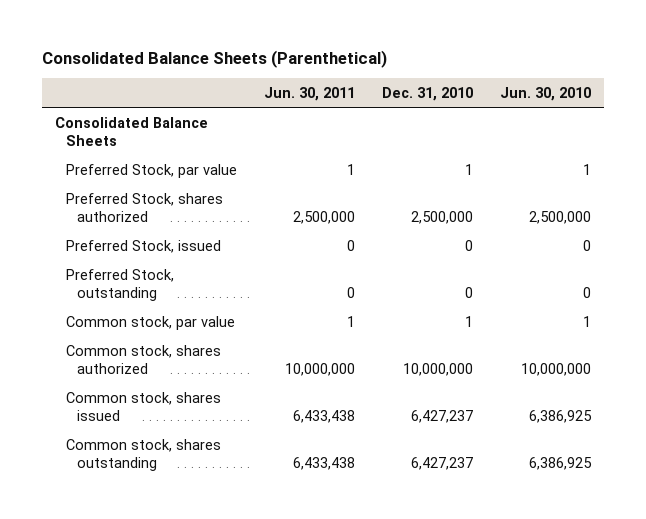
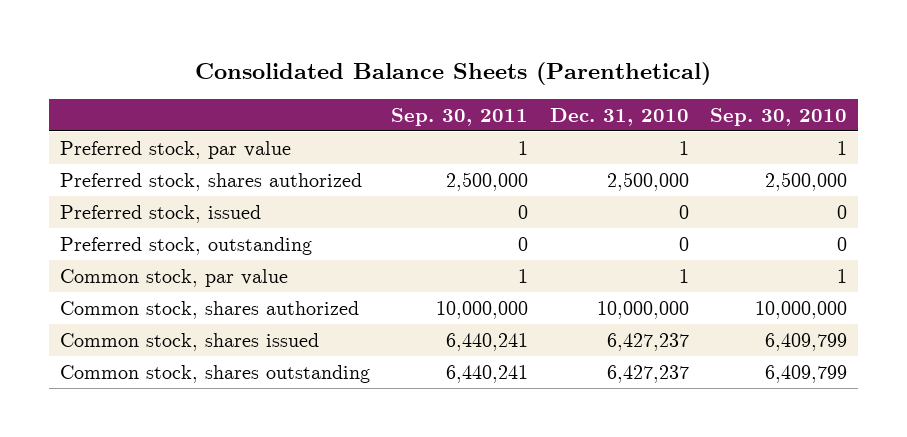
- | Jun. 30, 2011 | Dec. 31, 2010 | Jun. 30, 2010
+ | Sep. 30, 2011 | Dec. 31, 2010 | Sep. 30, 2010
- Consolidated Balance Sheets
- Preferred Stock, par value | 1 | 1 | 1
- Preferred Stock, shares authorized | 2,500,000 | 2,500,000 | 2,500,000
- Preferred Stock, issued | 0 | 0 | 0
- Preferred Stock, outstanding | 0 | 0 | 0
+ Preferred stock, par value | 1 | 1 | 1
+ Preferred stock, shares authorized | 2,500,000 | 2,500,000 | 2,500,000
+ Preferred stock, issued | 0 | 0 | 0
+ Preferred stock, outstanding | 0 | 0 | 0

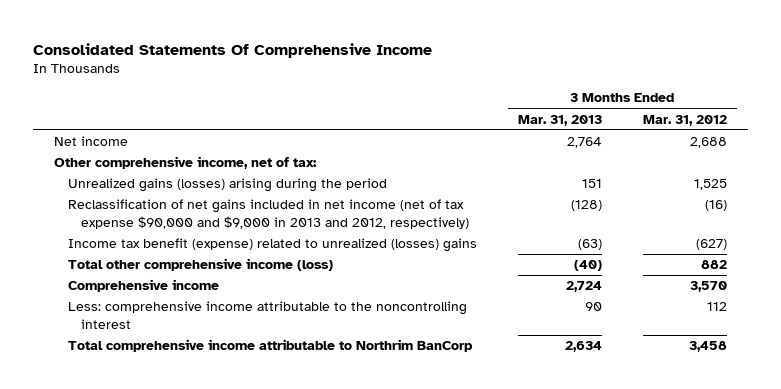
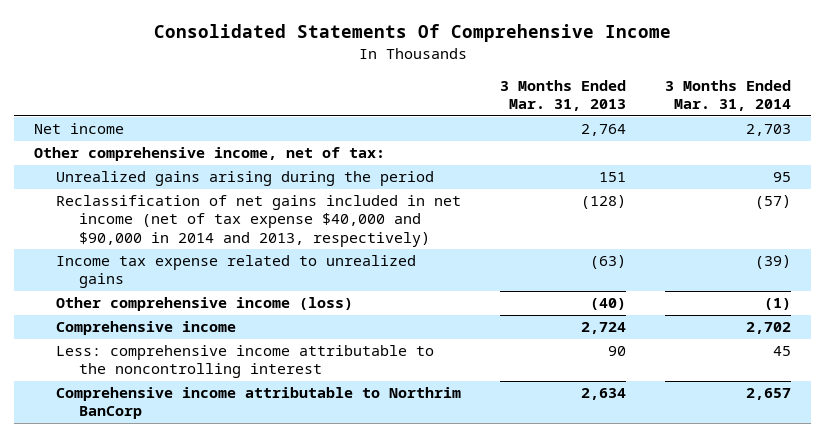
- | 3 Months Ended Mar. 31, 2013 | 3 Months Ended Mar. 31, 2012
+ | 3 Months Ended Mar. 31, 2013 | 3 Months Ended Mar. 31, 2014
- Unrealized gains (losses) arising during the period | 151 | 1,525
- Reclassification of net gains included in net income (net of tax expense $90,000 and $9,000 in 2013 and 2012, respectively) | (128) | (16)
- Income tax benefit (expense) related to unrealized (losses) gains | (63) | (627)
- Total other comprehensive income (loss) | (40) | 882
+ Unrealized gains arising during the period | 151 | 95
+ Reclassification of net gains included in net income (net of tax expense $40,000 and $90,000 in 2014 and 2013, respectively) | (128) | (57)
+ Income tax expense related to unrealized gains | (63) | (39)
+ Other comprehensive income (loss) | (40) | (1)
- Total comprehensive income attributable to Northrim BanCorp | 2,634 | 3,458
+ Comprehensive income attributable to Northrim BanCorp | 2,634 | 2,657

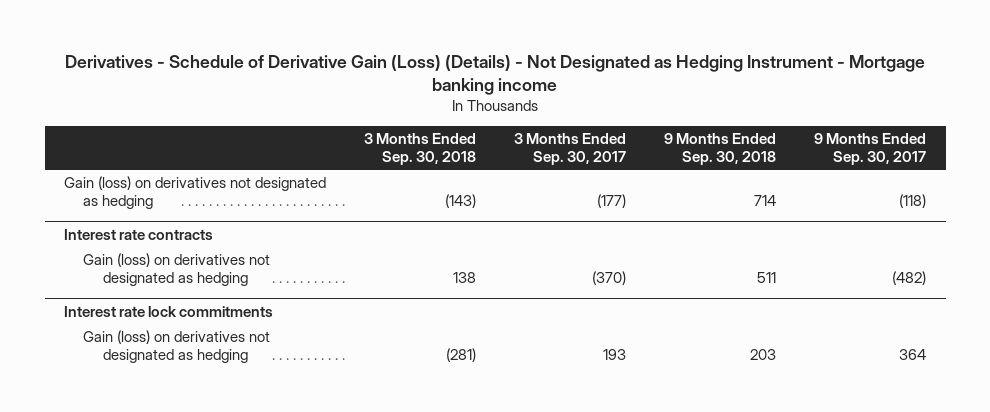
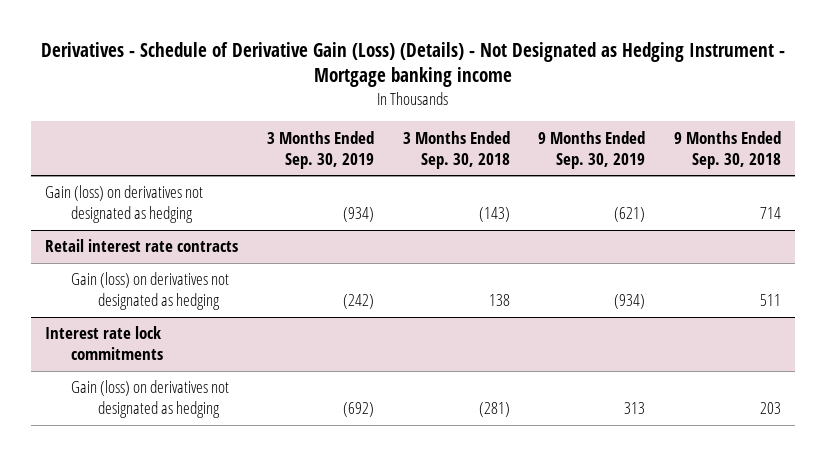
- | 3 Months Ended Sep. 30, 2018 | 3 Months Ended Sep. 30, 2017 | 9 Months Ended Sep. 30, 2018 | 9 Months Ended Sep. 30, 2017
+ | 3 Months Ended Sep. 30, 2019 | 3 Months Ended Sep. 30, 2018 | 9 Months Ended Sep. 30, 2019 | 9 Months Ended Sep. 30, 2018
- Interest rate contracts
+ Retail interest rate contracts

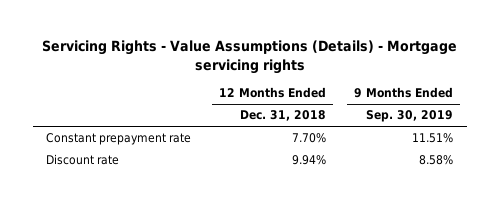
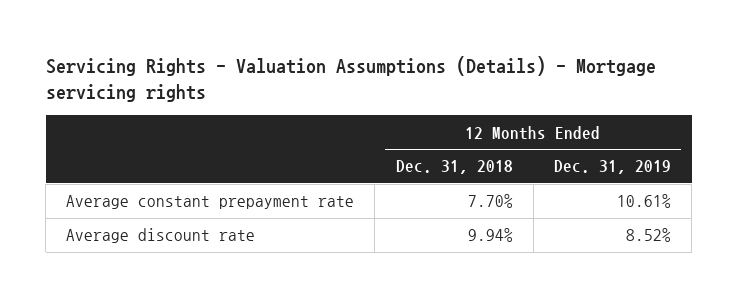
- Servicing Rights - Value Assumptions (Details) - Mortgage servicing rights
+ Servicing Rights - Valuation Assumptions (Details) - Mortgage servicing rights
- | 12 Months Ended Dec. 31, 2018 | 9 Months Ended Sep. 30, 2019
+ | 12 Months Ended Dec. 31, 2018 | 12 Months Ended Dec. 31, 2019
- Constant prepayment rate | 7.70% | 11.51%
- Discount rate | 9.94% | 8.58%
+ Average constant prepayment rate | 7.70% | 10.61%
+ Average discount rate | 9.94% | 8.52%

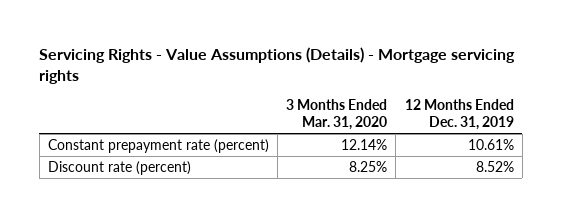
- Servicing Rights - Valuation Assumptions (Details) - Mortgage servicing rights
+ Servicing Rights - Value Assumptions (Details) - Mortgage servicing rights
- | 12 Months Ended Dec. 31, 2018 | 12 Months Ended Dec. 31, 2019
+ | 3 Months Ended Mar. 31, 2020 | 12 Months Ended Dec. 31, 2019
- Average constant prepayment rate | 7.70% | 10.61%
- Average discount rate | 9.94% | 8.52%
+ Constant prepayment rate (percent) | 12.14% | 10.61%
+ Discount rate (percent) | 8.25% | 8.52%

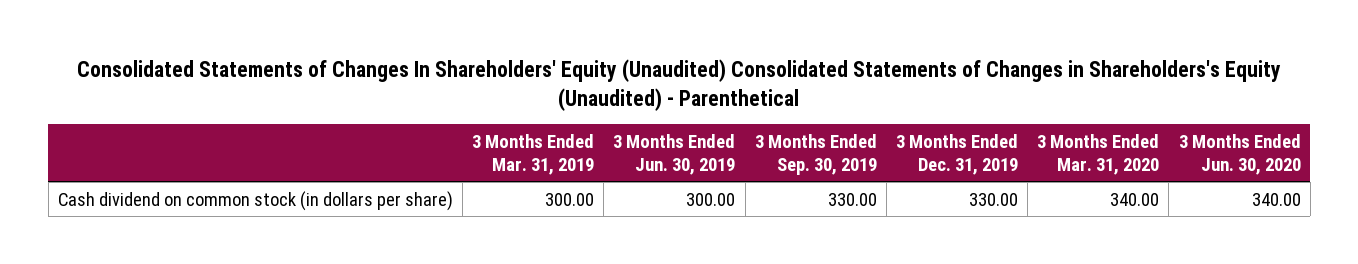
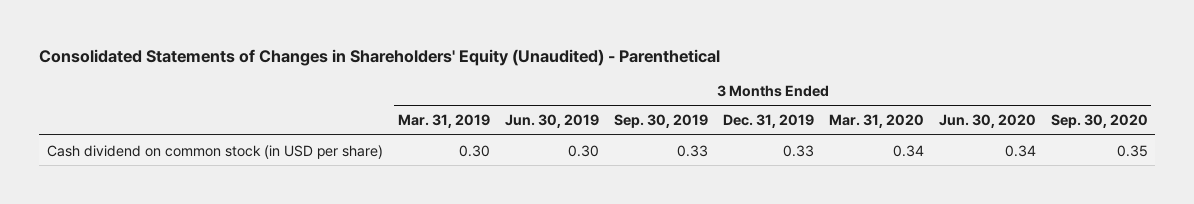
- Consolidated Statements of Changes In Shareholders' Equity (Unaudited) Consolidated Statements of Changes in Shareholders's Equity (Unaudited) - Parenthetical
+ Consolidated Statements of Changes in Shareholders' Equity (Unaudited) - Parenthetical
- | 3 Months Ended Mar. 31, 2019 | 3 Months Ended Jun. 30, 2019 | 3 Months Ended Sep. 30, 2019 | 3 Months Ended Dec. 31, 2019 | 3 Months Ended Mar. 31, 2020 | 3 Months Ended Jun. 30, 2020
+ | 3 Months Ended Mar. 31, 2019 | 3 Months Ended Jun. 30, 2019 | 3 Months Ended Sep. 30, 2019 | 3 Months Ended Dec. 31, 2019 | 3 Months Ended Mar. 31, 2020 | 3 Months Ended Jun. 30, 2020 | 3 Months Ended Sep. 30, 2020
- Cash dividend on common stock (in dollars per share) | 300.00 | 300.00 | 330.00 | 330.00 | 340.00 | 340.00
+ Cash dividend on common stock (in USD per share) | 0.30 | 0.30 | 0.33 | 0.33 | 0.34 | 0.34 | 0.35

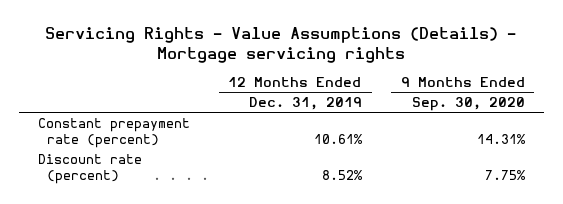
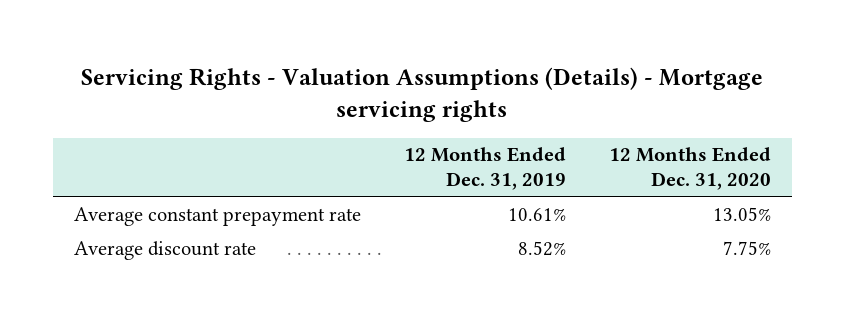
- Servicing Rights - Value Assumptions (Details) - Mortgage servicing rights
+ Servicing Rights - Valuation Assumptions (Details) - Mortgage servicing rights
- | 12 Months Ended Dec. 31, 2019 | 9 Months Ended Sep. 30, 2020
+ | 12 Months Ended Dec. 31, 2019 | 12 Months Ended Dec. 31, 2020
- Constant prepayment rate (percent) | 10.61% | 14.31%
- Discount rate (percent) | 8.52% | 7.75%
+ Average constant prepayment rate | 10.61% | 13.05%
+ Average discount rate | 8.52% | 7.75%

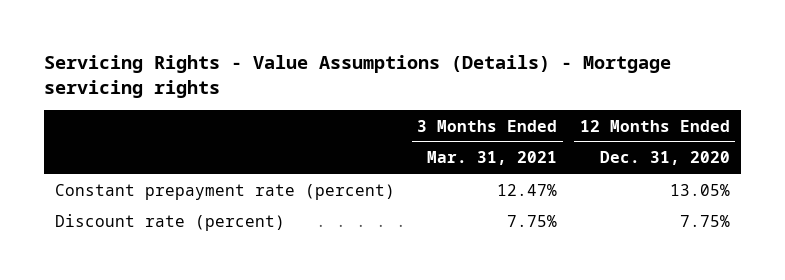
- Servicing Rights - Valuation Assumptions (Details) - Mortgage servicing rights
+ Servicing Rights - Value Assumptions (Details) - Mortgage servicing rights
- | 12 Months Ended Dec. 31, 2019 | 12 Months Ended Dec. 31, 2020
+ | 3 Months Ended Mar. 31, 2021 | 12 Months Ended Dec. 31, 2020
- Average constant prepayment rate | 10.61% | 13.05%
- Average discount rate | 8.52% | 7.75%
+ Constant prepayment rate (percent) | 12.47% | 13.05%
+ Discount rate (percent) | 7.75% | 7.75%

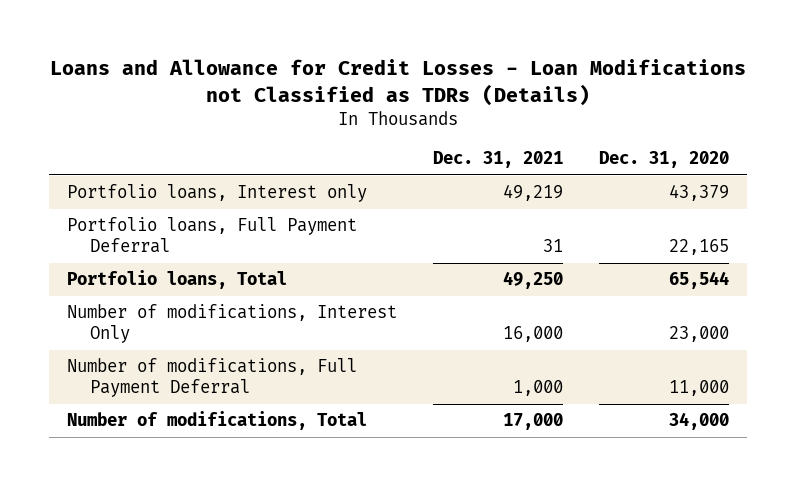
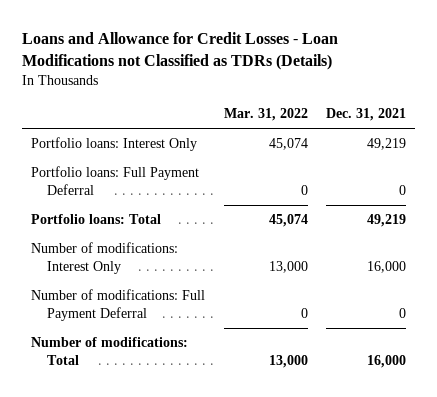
- | Dec. 31, 2021 | Dec. 31, 2020
+ | Mar. 31, 2022 | Dec. 31, 2021
- Portfolio loans, Interest only | 49,219 | 43,379
- Portfolio loans, Full Payment Deferral | 31 | 22,165
- Portfolio loans, Total | 49,250 | 65,544
- Number of modifications, Interest Only | 16,000 | 23,000
- Number of modifications, Full Payment Deferral | 1,000 | 11,000
- Number of modifications, Total | 17,000 | 34,000
+ Portfolio loans: Interest Only | 45,074 | 49,219
+ Portfolio loans: Full Payment Deferral | 0 | 0
+ Portfolio loans: Total | 45,074 | 49,219
+ Number of modifications: Interest Only | 13,000 | 16,000
+ Number of modifications: Full Payment Deferral | 0 | 0
+ Number of modifications: Total | 13,000 | 16,000

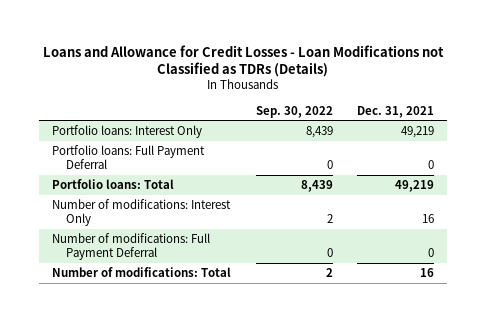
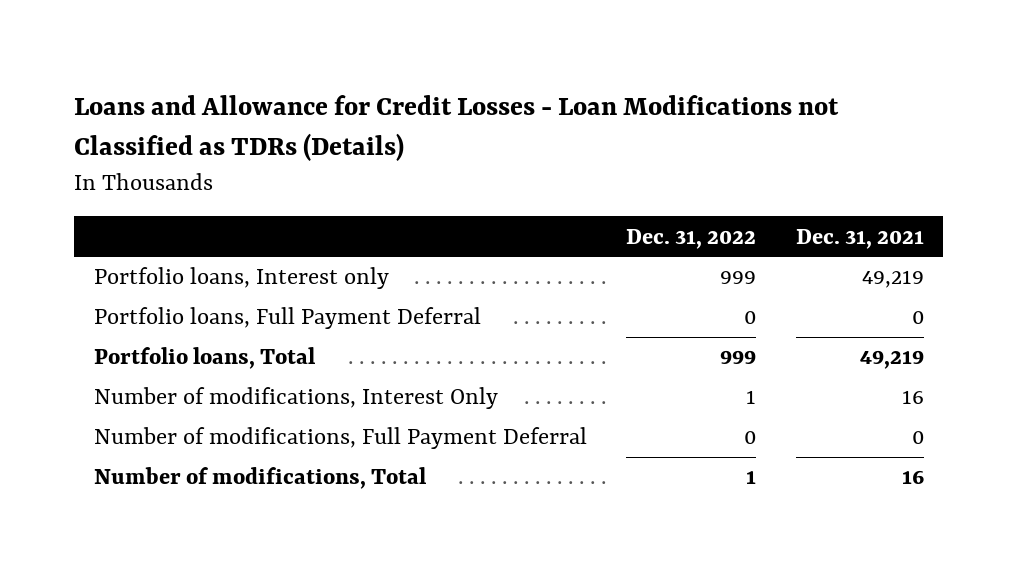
- | Sep. 30, 2022 | Dec. 31, 2021
+ | Dec. 31, 2022 | Dec. 31, 2021
- Portfolio loans: Interest Only | 8,439 | 49,219
- Portfolio loans: Full Payment Deferral | 0 | 0
- Portfolio loans: Total | 8,439 | 49,219
- Number of modifications: Interest Only | 2 | 16
- Number of modifications: Full Payment Deferral | 0 | 0
- Number of modifications: Total | 2 | 16
+ Portfolio loans, Interest only | 999 | 49,219
+ Portfolio loans, Full Payment Deferral | 0 | 0
+ Portfolio loans, Total | 999 | 49,219
+ Number of modifications, Interest Only | 1 | 16
+ Number of modifications, Full Payment Deferral | 0 | 0
+ Number of modifications, Total | 1 | 16

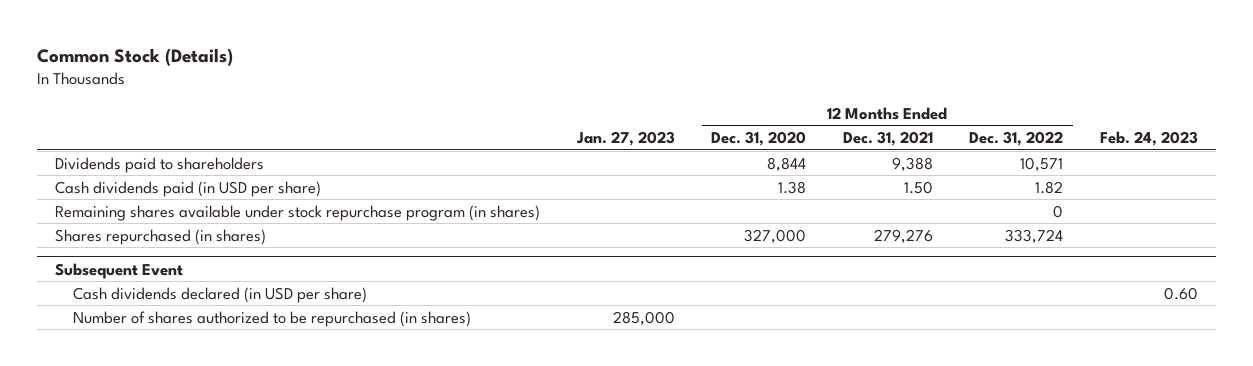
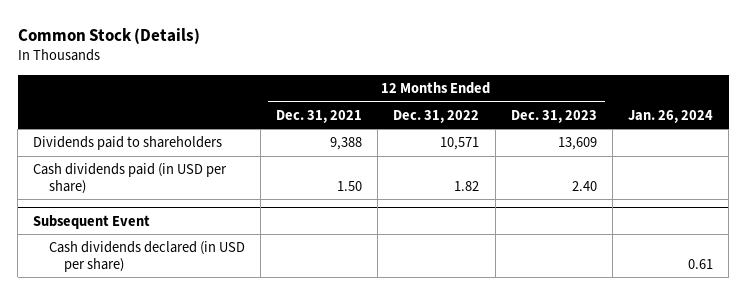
- | Jan. 27, 2023 | 12 Months Ended Dec. 31, 2020 | 12 Months Ended Dec. 31, 2021 | 12 Months Ended Dec. 31, 2022 | Feb. 24, 2023
+ | 12 Months Ended Dec. 31, 2021 | 12 Months Ended Dec. 31, 2022 | 12 Months Ended Dec. 31, 2023 | Jan. 26, 2024
- Remaining shares available under stock repurchase program (in shares) | | | | 0 |
- Shares repurchased (in shares) | | 327,000 | 279,276 | 333,724 |
@ Subsequent Event
- Number of shares authorized to be repurchased (in shares) | 285,000 | | | |

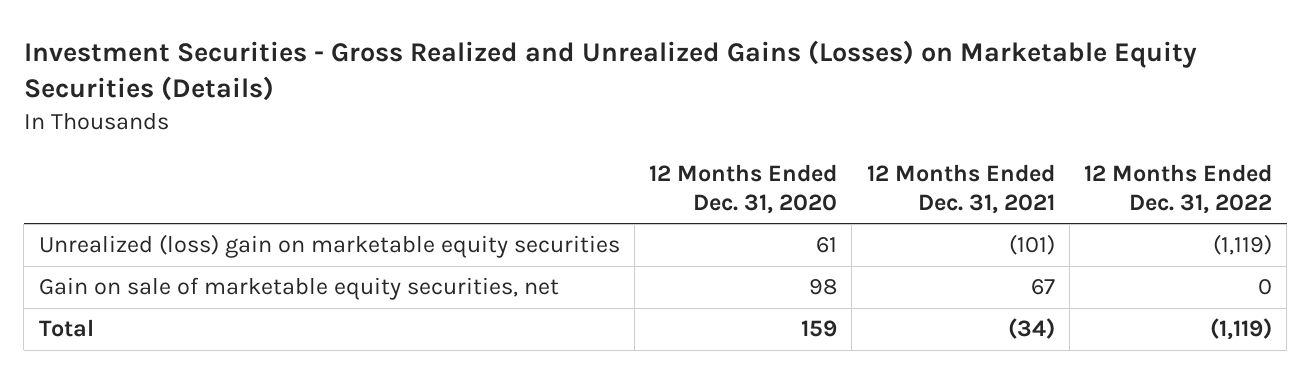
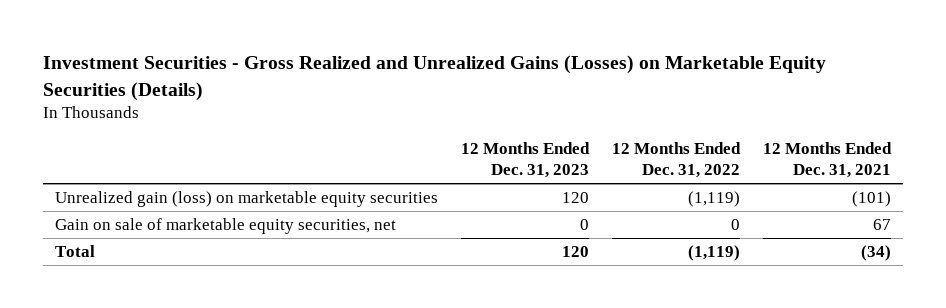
- | 12 Months Ended Dec. 31, 2020 | 12 Months Ended Dec. 31, 2021 | 12 Months Ended Dec. 31, 2022
+ | 12 Months Ended Dec. 31, 2023 | 12 Months Ended Dec. 31, 2022 | 12 Months Ended Dec. 31, 2021
- Unrealized (loss) gain on marketable equity securities | 61 | (101) | (1,119)
+ Unrealized gain (loss) on marketable equity securities | 120 | (1,119) | (101)

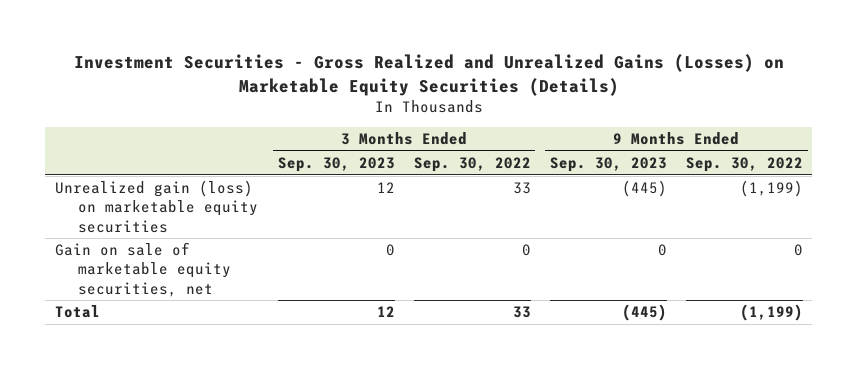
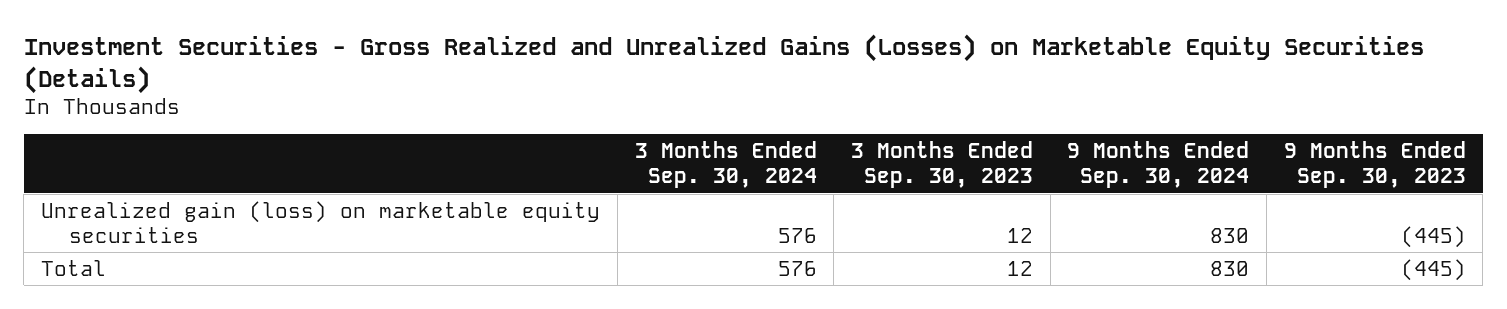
- | 3 Months Ended Sep. 30, 2023 | 3 Months Ended Sep. 30, 2022 | 9 Months Ended Sep. 30, 2023 | 9 Months Ended Sep. 30, 2022
+ | 3 Months Ended Sep. 30, 2024 | 3 Months Ended Sep. 30, 2023 | 9 Months Ended Sep. 30, 2024 | 9 Months Ended Sep. 30, 2023
- Gain on sale of marketable equity securities, net | 0 | 0 | 0 | 0

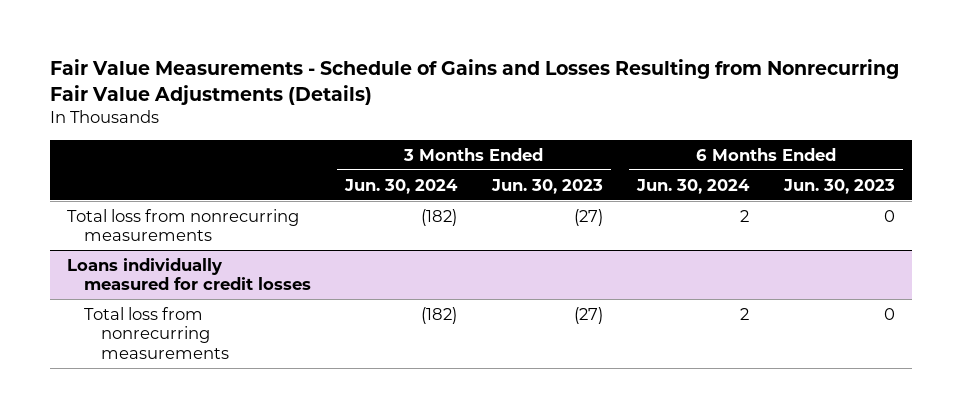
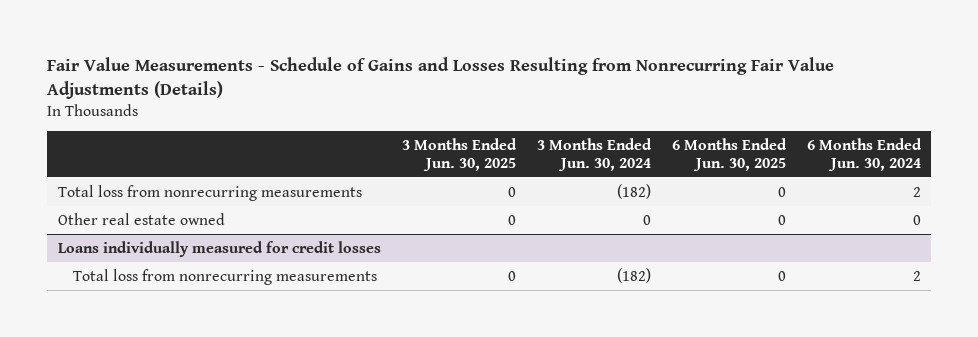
- | 3 Months Ended Jun. 30, 2024 | 3 Months Ended Jun. 30, 2023 | 6 Months Ended Jun. 30, 2024 | 6 Months Ended Jun. 30, 2023
+ | 3 Months Ended Jun. 30, 2025 | 3 Months Ended Jun. 30, 2024 | 6 Months Ended Jun. 30, 2025 | 6 Months Ended Jun. 30, 2024
+ Other real estate owned | 0 | 0 | 0 | 0

